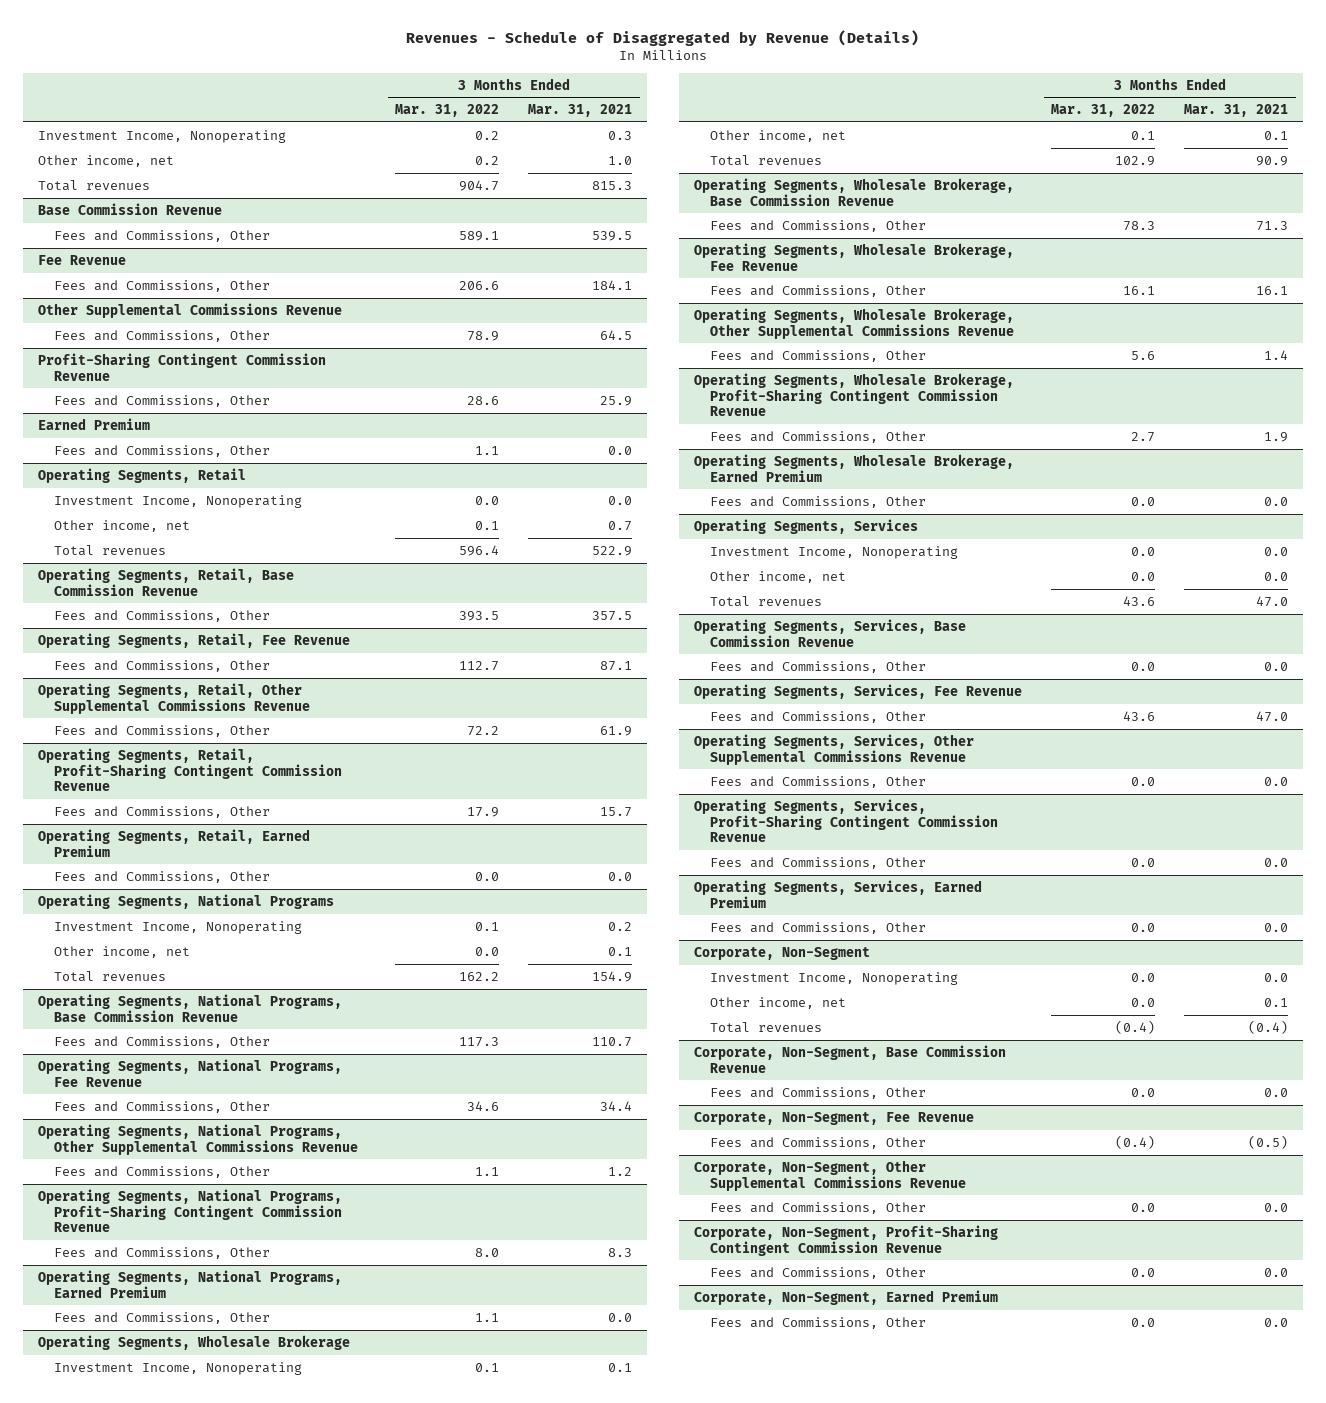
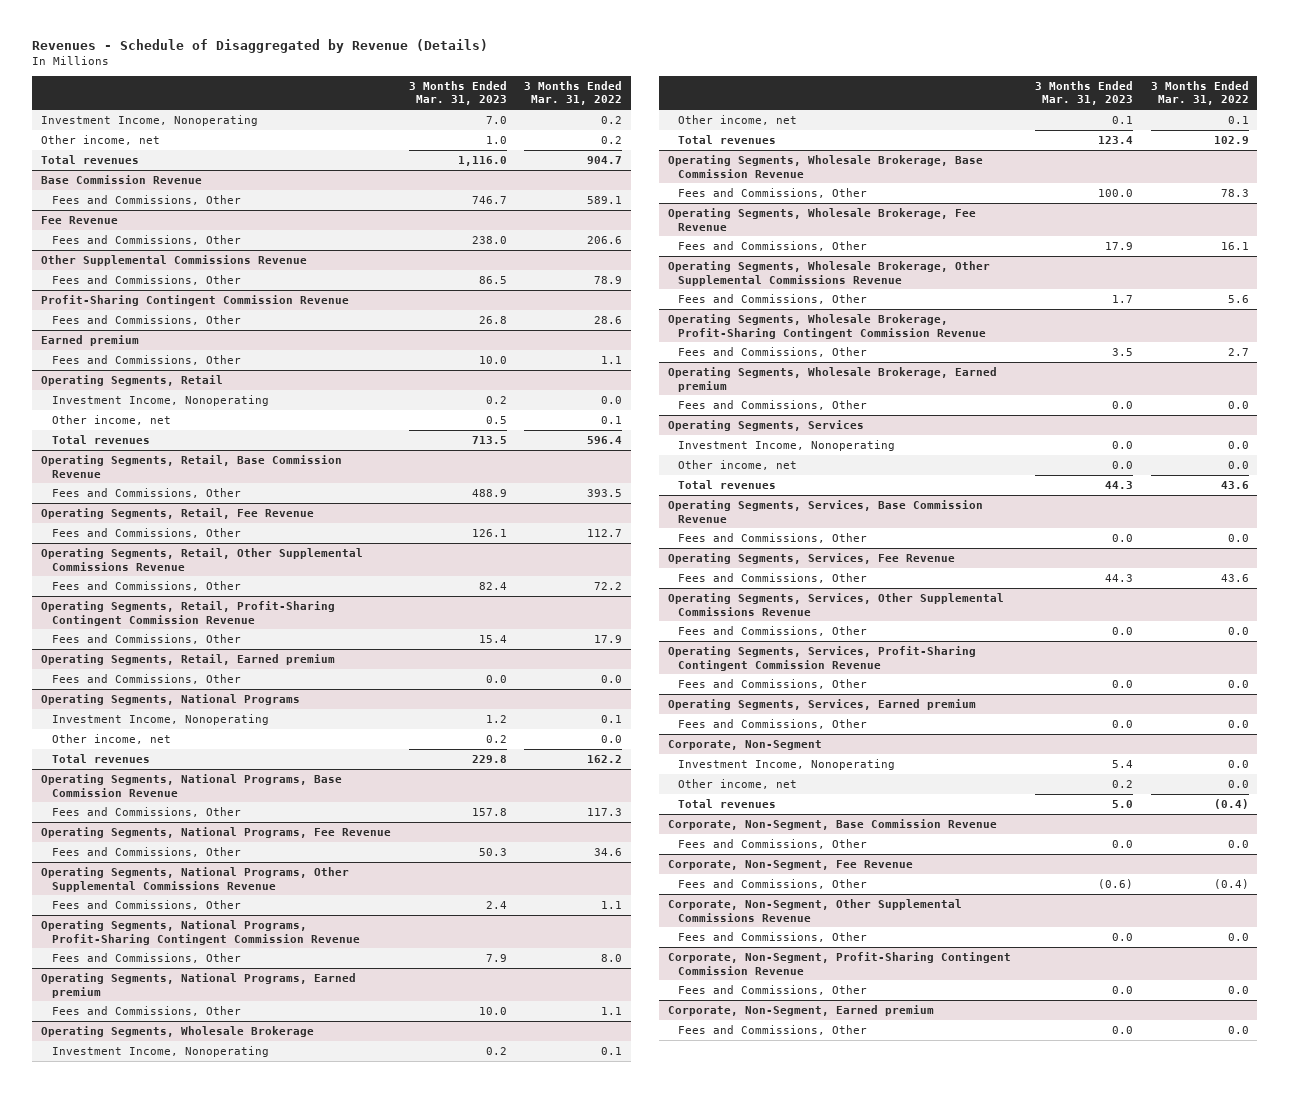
- | 3 Months Ended Mar. 31, 2022 | 3 Months Ended Mar. 31, 2021
+ | 3 Months Ended Mar. 31, 2023 | 3 Months Ended Mar. 31, 2022
- Earned Premium
+ Earned premium
- Operating Segments, Retail, Earned Premium
+ Operating Segments, Retail, Earned premium
- Operating Segments, National Programs, Earned Premium
+ Operating Segments, National Programs, Earned premium
- Operating Segments, Wholesale Brokerage, Earned Premium
+ Operating Segments, Wholesale Brokerage, Earned premium
- Operating Segments, Services, Earned Premium
+ Operating Segments, Services, Earned premium
- Corporate, Non-Segment, Earned Premium
+ Corporate, Non-Segment, Earned premium

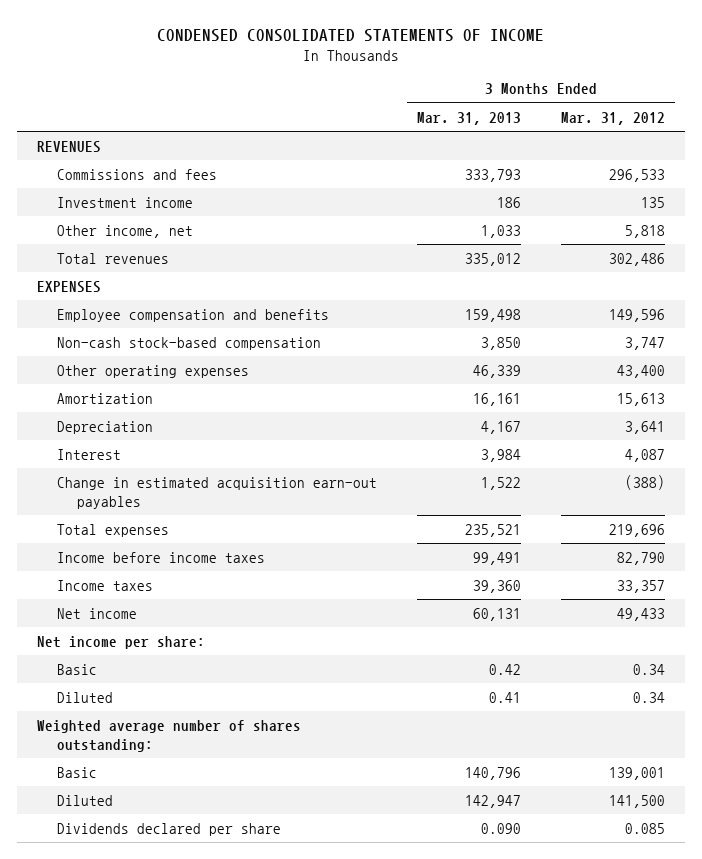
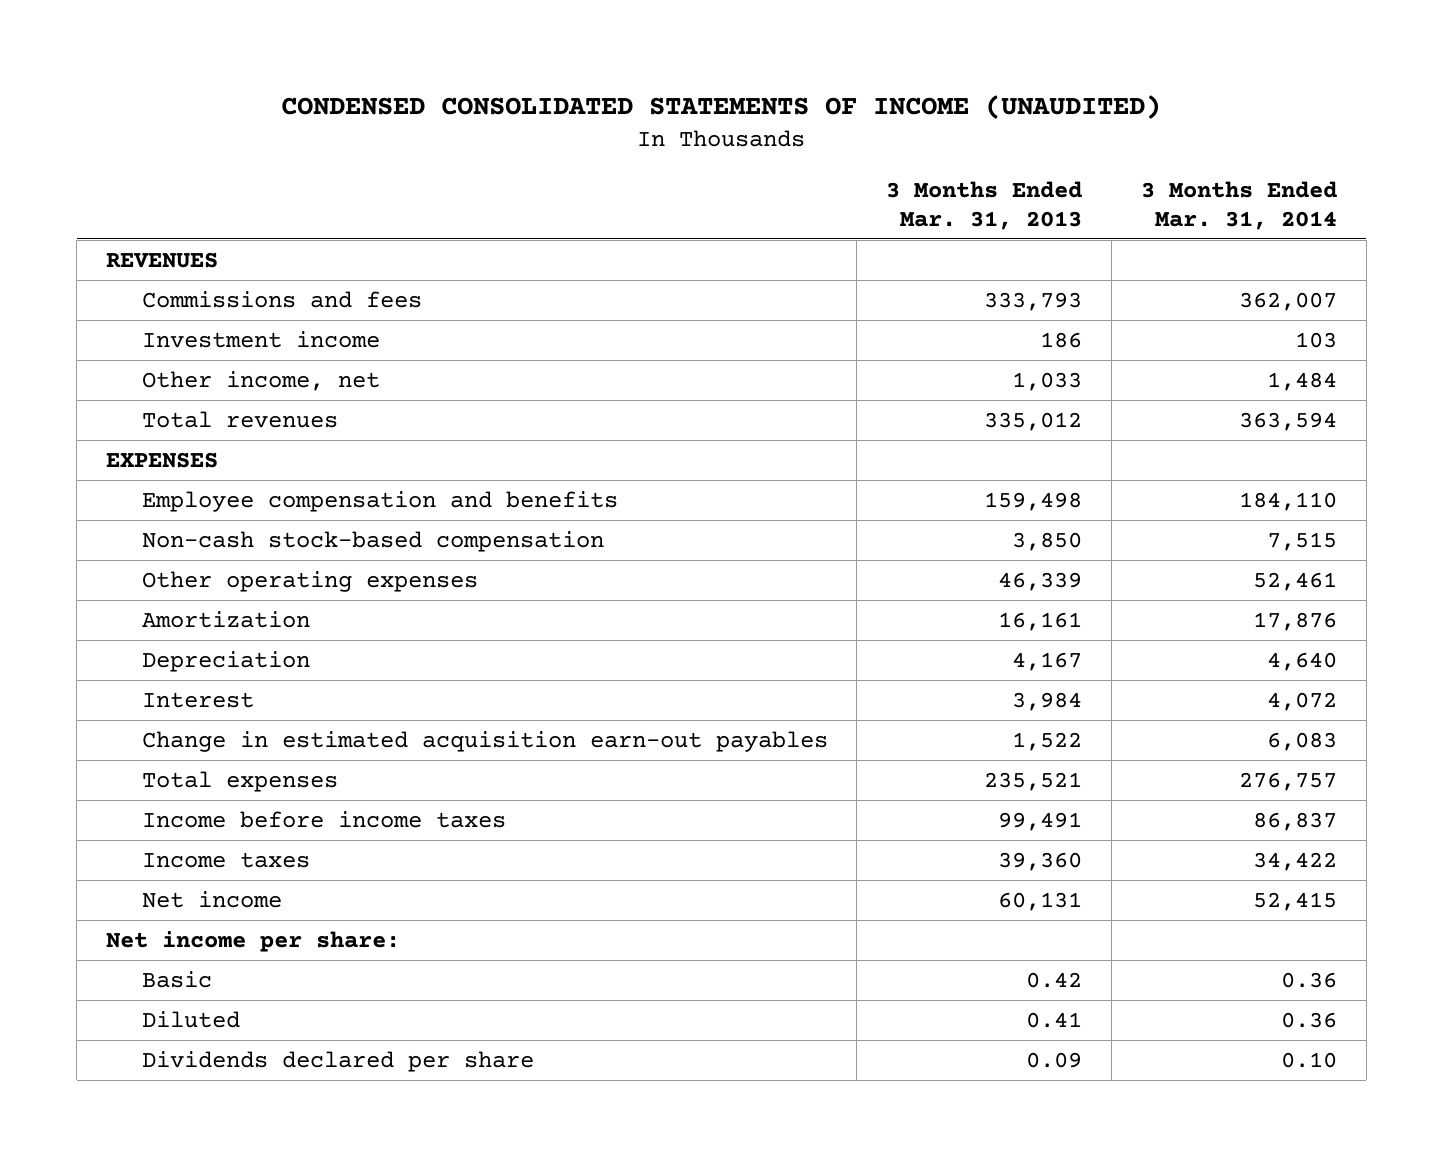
- CONDENSED CONSOLIDATED STATEMENTS OF INCOME
+ CONDENSED CONSOLIDATED STATEMENTS OF INCOME (UNAUDITED)
- | 3 Months Ended Mar. 31, 2013 | 3 Months Ended Mar. 31, 2012
+ | 3 Months Ended Mar. 31, 2013 | 3 Months Ended Mar. 31, 2014
- Weighted average number of shares outstanding:
- Basic | 140,796 | 139,001
- Diluted | 142,947 | 141,500
- Dividends declared per share | 0.090 | 0.085
+ Dividends declared per share | 0.09 | 0.10

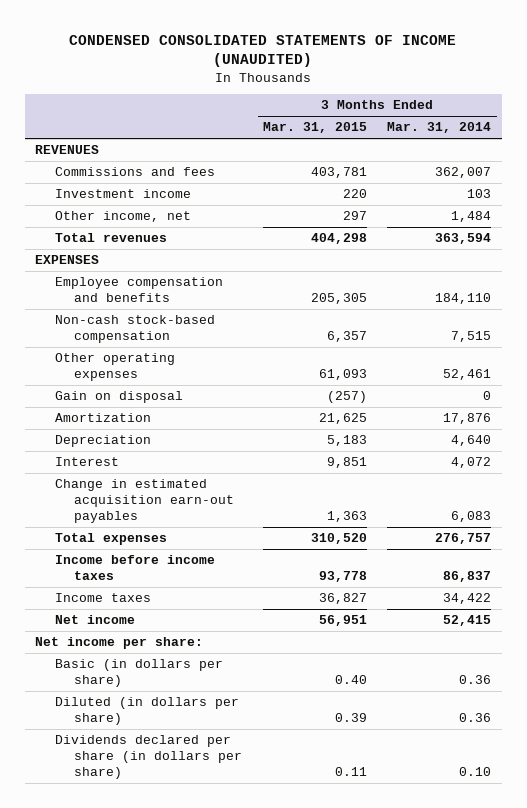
- | 3 Months Ended Mar. 31, 2013 | 3 Months Ended Mar. 31, 2014
+ | 3 Months Ended Mar. 31, 2015 | 3 Months Ended Mar. 31, 2014
+ Gain on disposal | (257) | 0
- Basic | 0.42 | 0.36
- Diluted | 0.41 | 0.36
- Dividends declared per share | 0.09 | 0.10
+ Basic (in dollars per share) | 0.40 | 0.36
+ Diluted (in dollars per share) | 0.39 | 0.36
+ Dividends declared per share (in dollars per share) | 0.11 | 0.10

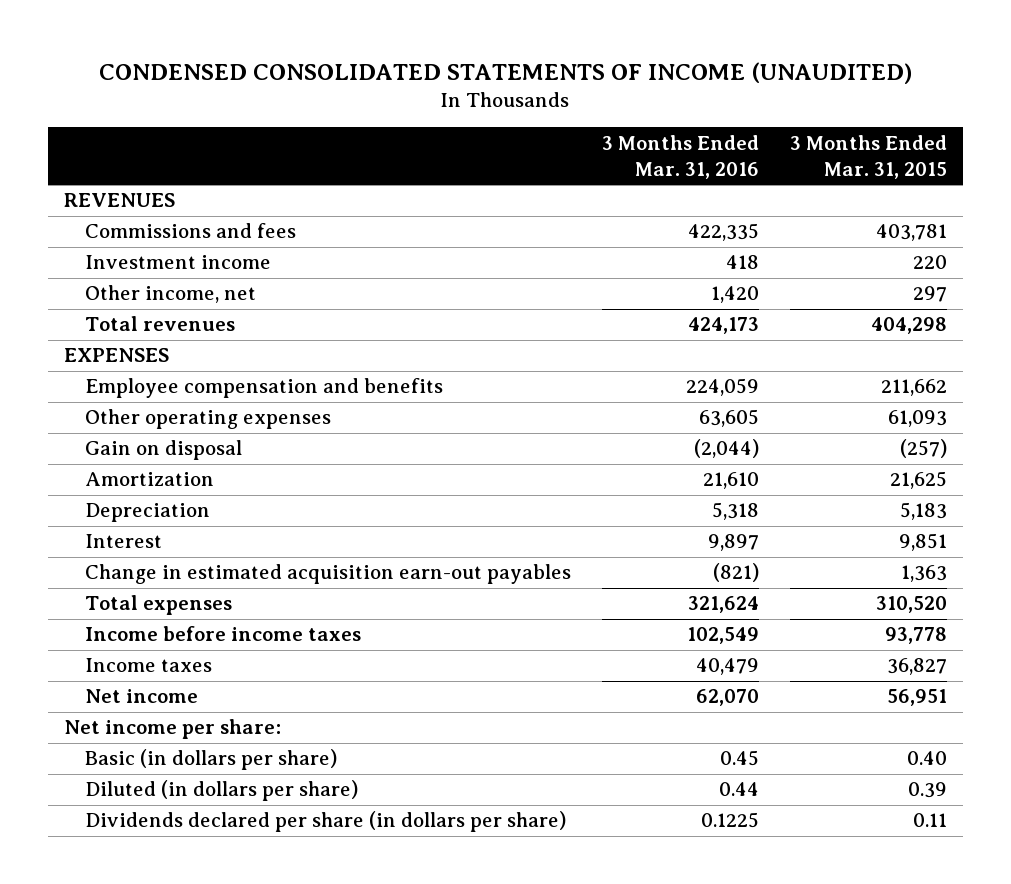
- | 3 Months Ended Mar. 31, 2015 | 3 Months Ended Mar. 31, 2014
+ | 3 Months Ended Mar. 31, 2016 | 3 Months Ended Mar. 31, 2015
- Employee compensation and benefits | 205,305 | 184,110
- Non-cash stock-based compensation | 6,357 | 7,515
+ Employee compensation and benefits | 224,059 | 211,662

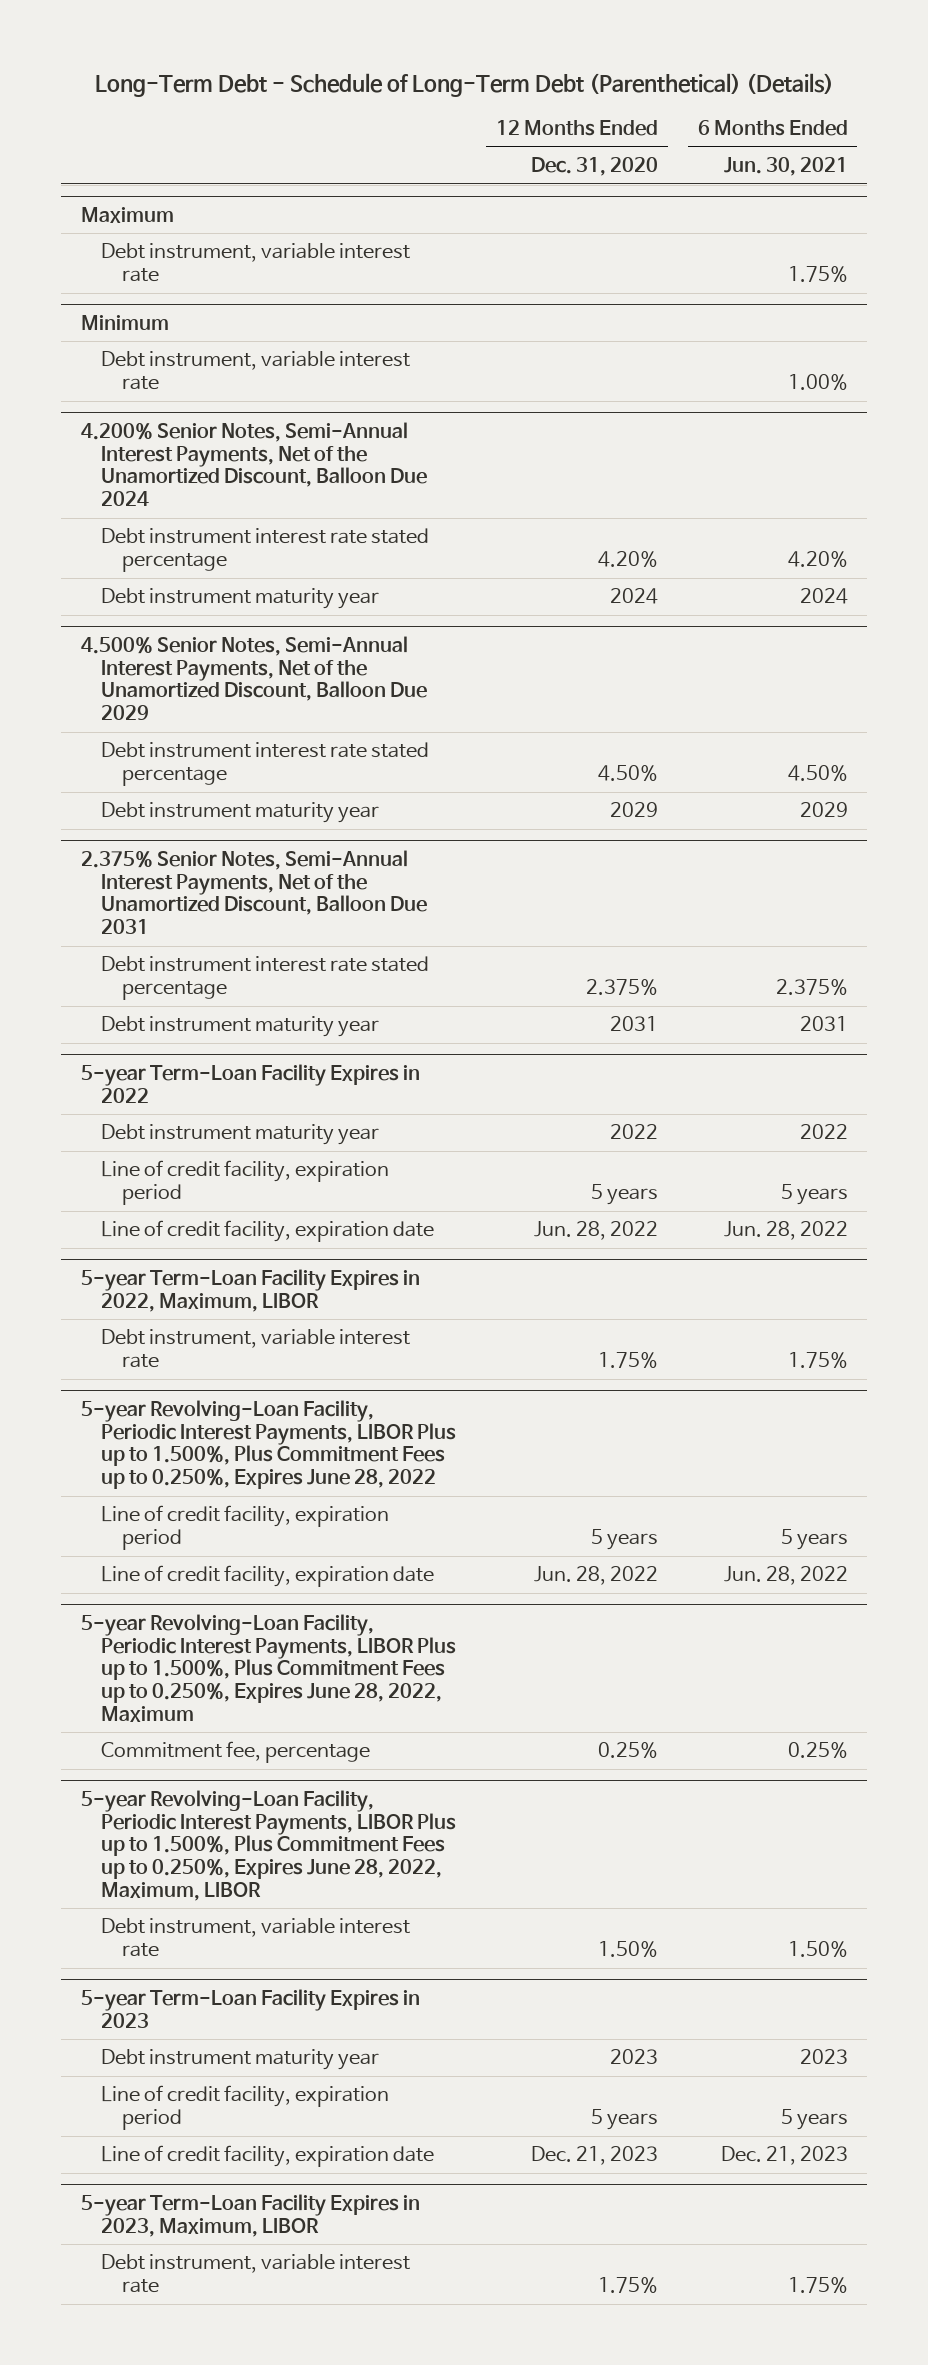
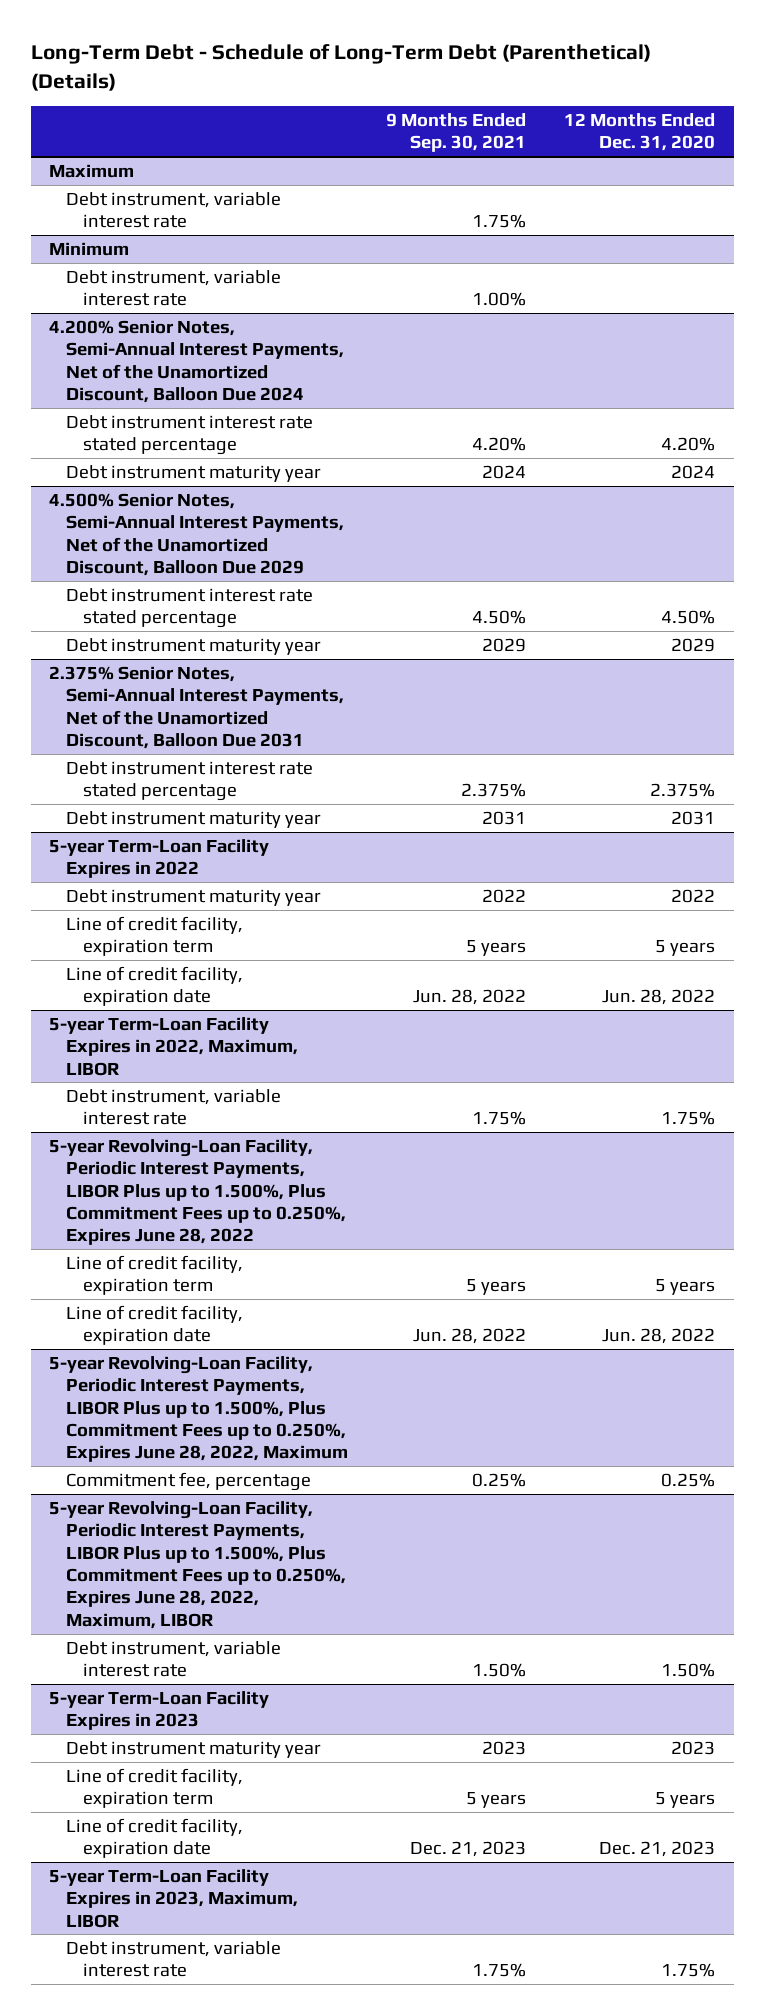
- | 12 Months Ended Dec. 31, 2020 | 6 Months Ended Jun. 30, 2021
+ | 9 Months Ended Sep. 30, 2021 | 12 Months Ended Dec. 31, 2020
@ 5-year Term-Loan Facility Expires in 2022
- Line of credit facility, expiration period | 5 years | 5 years
+ Line of credit facility, expiration term | 5 years | 5 years
@ 5-year Revolving-Loan Facility, Periodic Interest Payments, LIBOR Plus up to 1.500%, Plus Commitment Fees up to 0.250%, Expires June 28, 2022
- Line of credit facility, expiration period | 5 years | 5 years
+ Line of credit facility, expiration term | 5 years | 5 years
@ 5-year Term-Loan Facility Expires in 2023
- Line of credit facility, expiration period | 5 years | 5 years
+ Line of credit facility, expiration term | 5 years | 5 years

